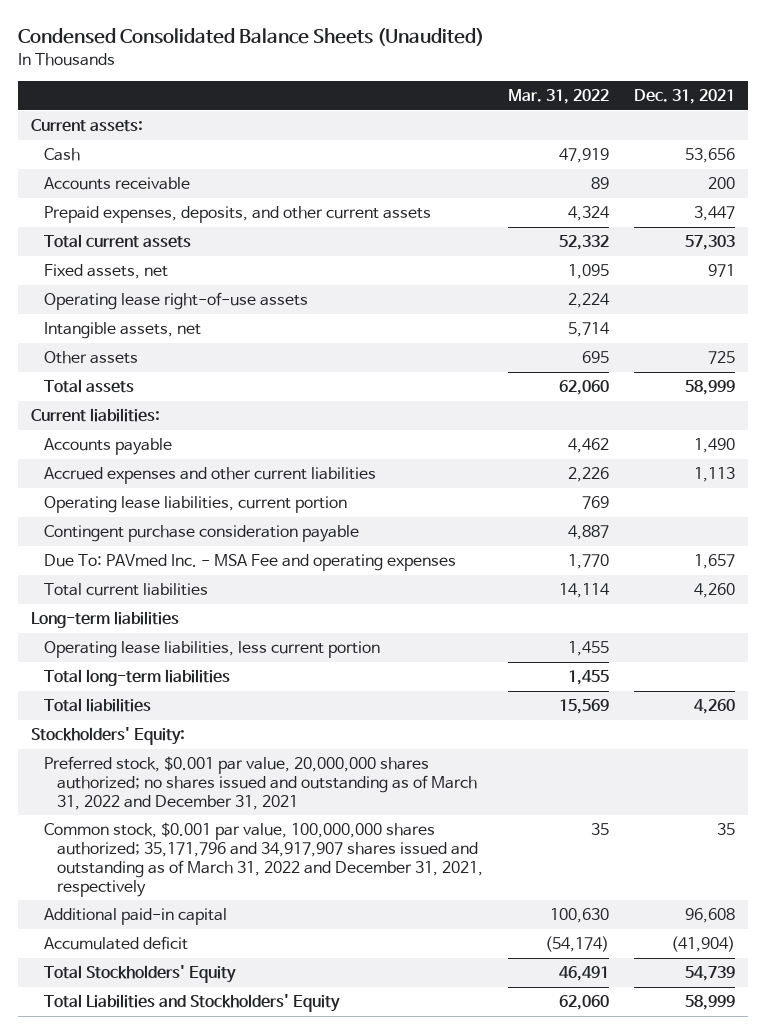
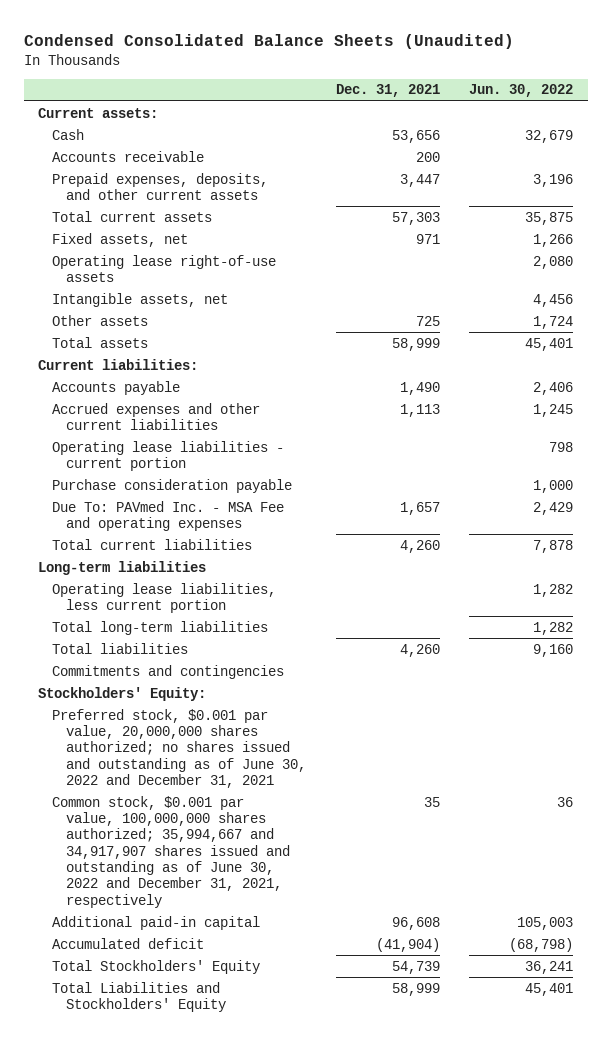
- | Mar. 31, 2022 | Dec. 31, 2021
+ | Dec. 31, 2021 | Jun. 30, 2022
- Operating lease liabilities, current portion | 769 |
- Contingent purchase consideration payable | 4,887 |
+ Operating lease liabilities - current portion | | 798
+ Purchase consideration payable | | 1,000
+ Commitments and contingencies
- Preferred stock, $0.001 par value, 20,000,000 shares authorized; no shares issued and outstanding as of March 31, 2022 and December 31, 2021
- Common stock, $0.001 par value, 100,000,000 shares authorized; 35,171,796 and 34,917,907 shares issued and outstanding as of March 31, 2022 and December 31, 2021, respectively | 35 | 35
+ Preferred stock, $0.001 par value, 20,000,000 shares authorized; no shares issued and outstanding as of June 30, 2022 and December 31, 2021
+ Common stock, $0.001 par value, 100,000,000 shares authorized; 35,994,667 and 34,917,907 shares issued and outstanding as of June 30, 2022 and December 31, 2021, respectively | 35 | 36

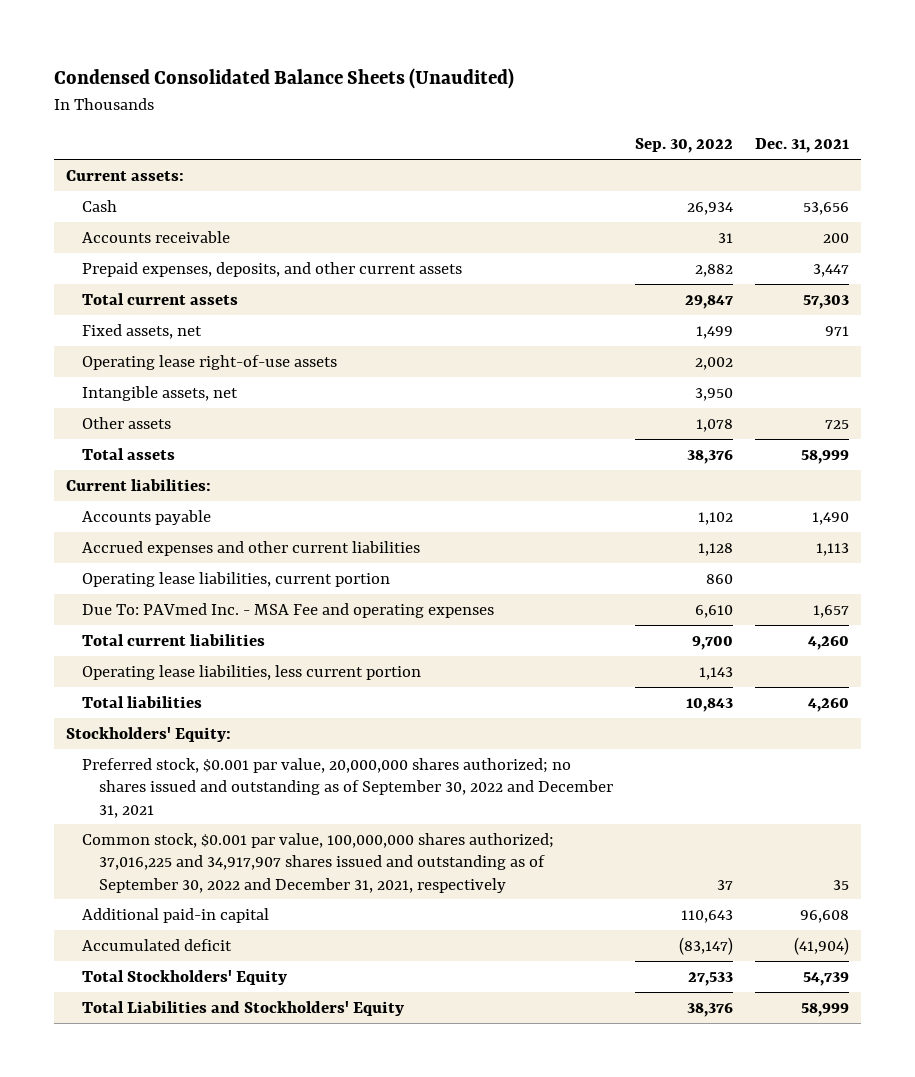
- | Dec. 31, 2021 | Jun. 30, 2022
+ | Sep. 30, 2022 | Dec. 31, 2021
- Operating lease liabilities - current portion | | 798
- Purchase consideration payable | | 1,000
+ Operating lease liabilities, current portion | 860 |
- Long-term liabilities
- Total long-term liabilities | | 1,282
- Commitments and contingencies
- Preferred stock, $0.001 par value, 20,000,000 shares authorized; no shares issued and outstanding as of June 30, 2022 and December 31, 2021
- Common stock, $0.001 par value, 100,000,000 shares authorized; 35,994,667 and 34,917,907 shares issued and outstanding as of June 30, 2022 and December 31, 2021, respectively | 35 | 36
+ Preferred stock, $0.001 par value, 20,000,000 shares authorized; no shares issued and outstanding as of September 30, 2022 and December 31, 2021
+ Common stock, $0.001 par value, 100,000,000 shares authorized; 37,016,225 and 34,917,907 shares issued and outstanding as of September 30, 2022 and December 31, 2021, respectively | 37 | 35

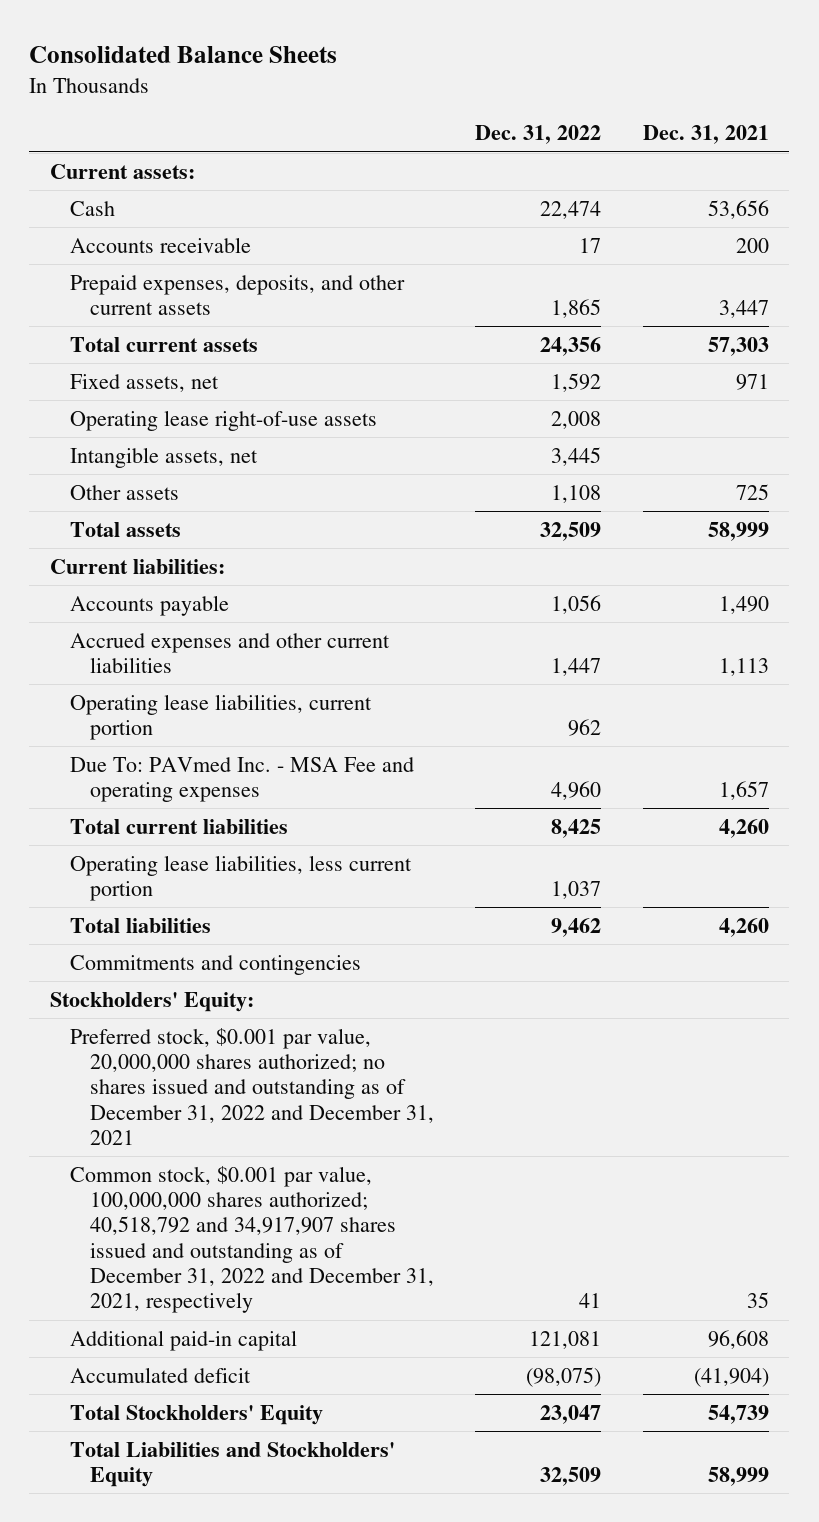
- Condensed Consolidated Balance Sheets (Unaudited)
+ Consolidated Balance Sheets
- | Sep. 30, 2022 | Dec. 31, 2021
+ | Dec. 31, 2022 | Dec. 31, 2021
+ Commitments and contingencies
- Preferred stock, $0.001 par value, 20,000,000 shares authorized; no shares issued and outstanding as of September 30, 2022 and December 31, 2021
- Common stock, $0.001 par value, 100,000,000 shares authorized; 37,016,225 and 34,917,907 shares issued and outstanding as of September 30, 2022 and December 31, 2021, respectively | 37 | 35
+ Preferred stock, $0.001 par value, 20,000,000 shares authorized; no shares issued and outstanding as of December 31, 2022 and December 31, 2021
+ Common stock, $0.001 par value, 100,000,000 shares authorized; 40,518,792 and 34,917,907 shares issued and outstanding as of December 31, 2022 and December 31, 2021, respectively | 41 | 35

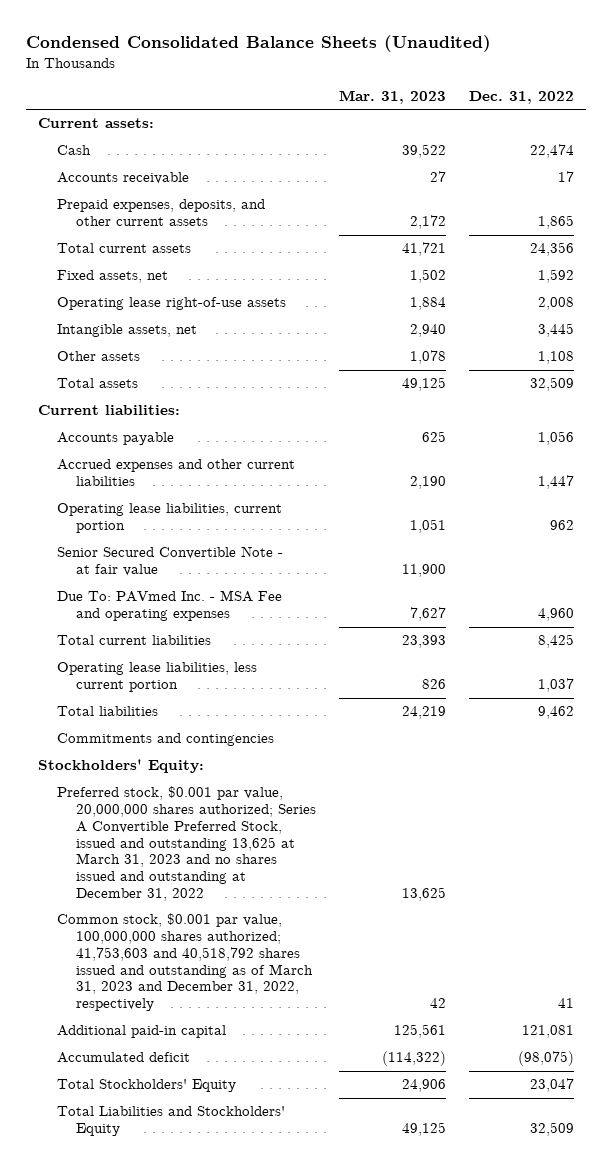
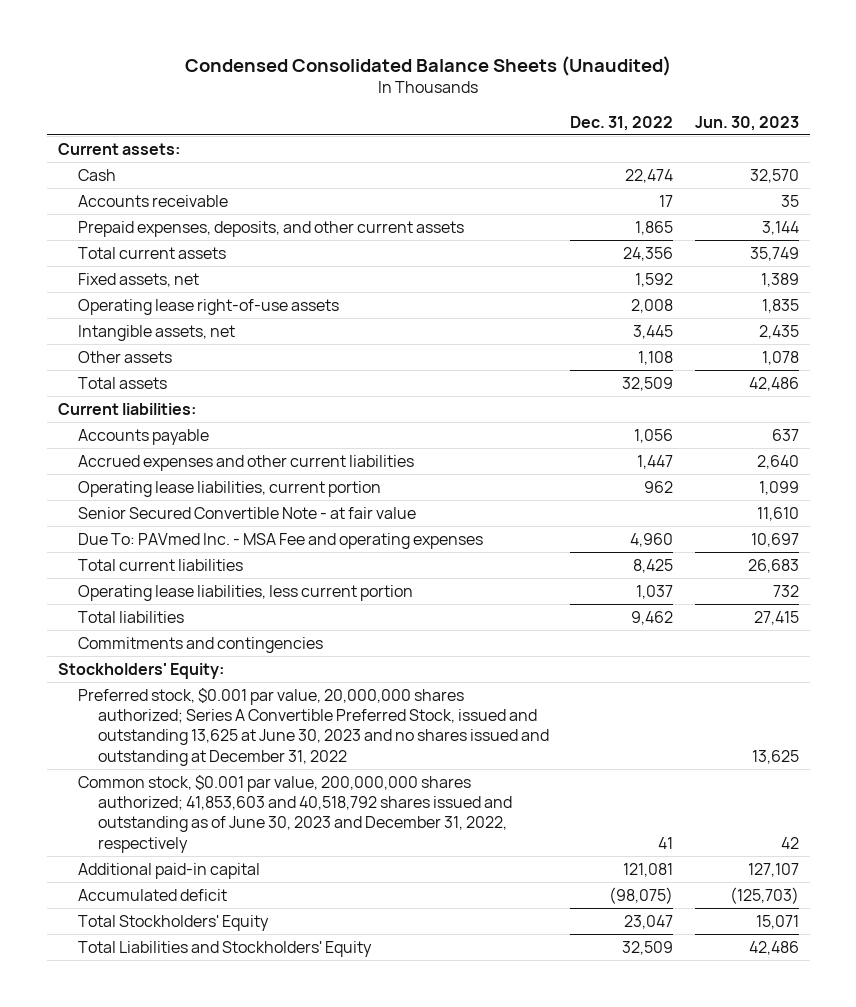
- | Mar. 31, 2023 | Dec. 31, 2022
+ | Dec. 31, 2022 | Jun. 30, 2023
- Preferred stock, $0.001 par value, 20,000,000 shares authorized; Series A Convertible Preferred Stock, issued and outstanding 13,625 at March 31, 2023 and no shares issued and outstanding at December 31, 2022 | 13,625 |
- Common stock, $0.001 par value, 100,000,000 shares authorized; 41,753,603 and 40,518,792 shares issued and outstanding as of March 31, 2023 and December 31, 2022, respectively | 42 | 41
+ Preferred stock, $0.001 par value, 20,000,000 shares authorized; Series A Convertible Preferred Stock, issued and outstanding 13,625 at June 30, 2023 and no shares issued and outstanding at December 31, 2022 | | 13,625
+ Common stock, $0.001 par value, 200,000,000 shares authorized; 41,853,603 and 40,518,792 shares issued and outstanding as of June 30, 2023 and December 31, 2022, respectively | 41 | 42

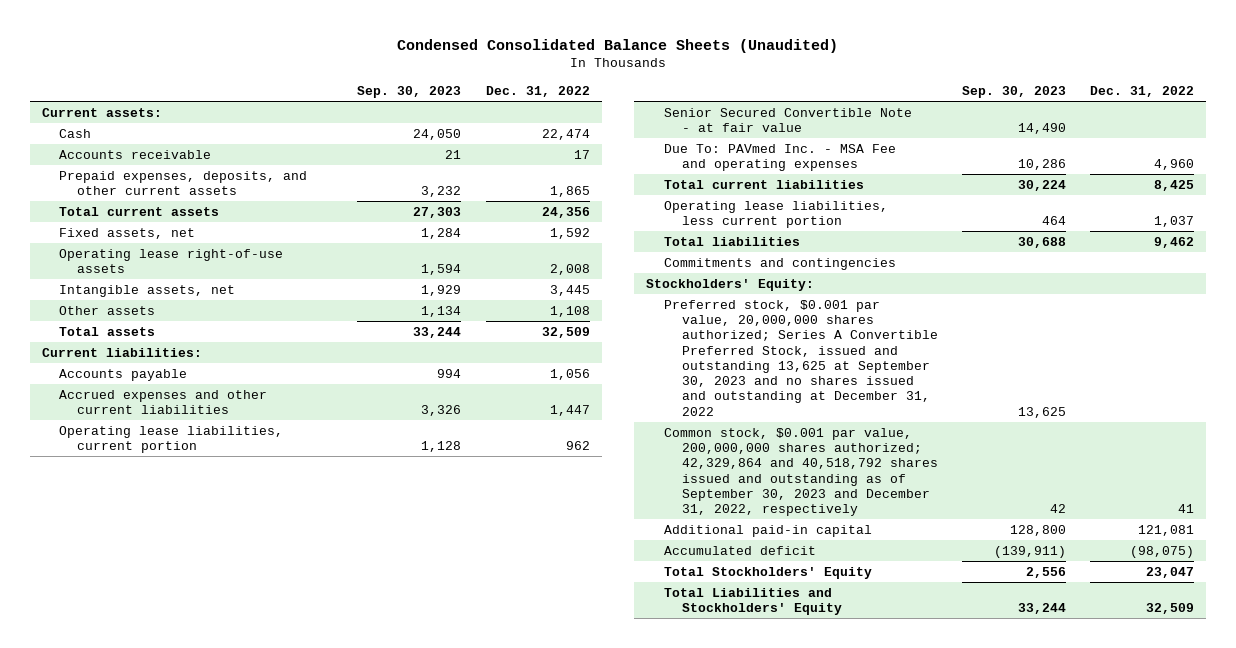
- | Dec. 31, 2022 | Jun. 30, 2023
+ | Sep. 30, 2023 | Dec. 31, 2022
- Preferred stock, $0.001 par value, 20,000,000 shares authorized; Series A Convertible Preferred Stock, issued and outstanding 13,625 at June 30, 2023 and no shares issued and outstanding at December 31, 2022 | | 13,625
- Common stock, $0.001 par value, 200,000,000 shares authorized; 41,853,603 and 40,518,792 shares issued and outstanding as of June 30, 2023 and December 31, 2022, respectively | 41 | 42
+ Preferred stock, $0.001 par value, 20,000,000 shares authorized; Series A Convertible Preferred Stock, issued and outstanding 13,625 at September 30, 2023 and no shares issued and outstanding at December 31, 2022 | 13,625 |
+ Common stock, $0.001 par value, 200,000,000 shares authorized; 42,329,864 and 40,518,792 shares issued and outstanding as of September 30, 2023 and December 31, 2022, respectively | 42 | 41

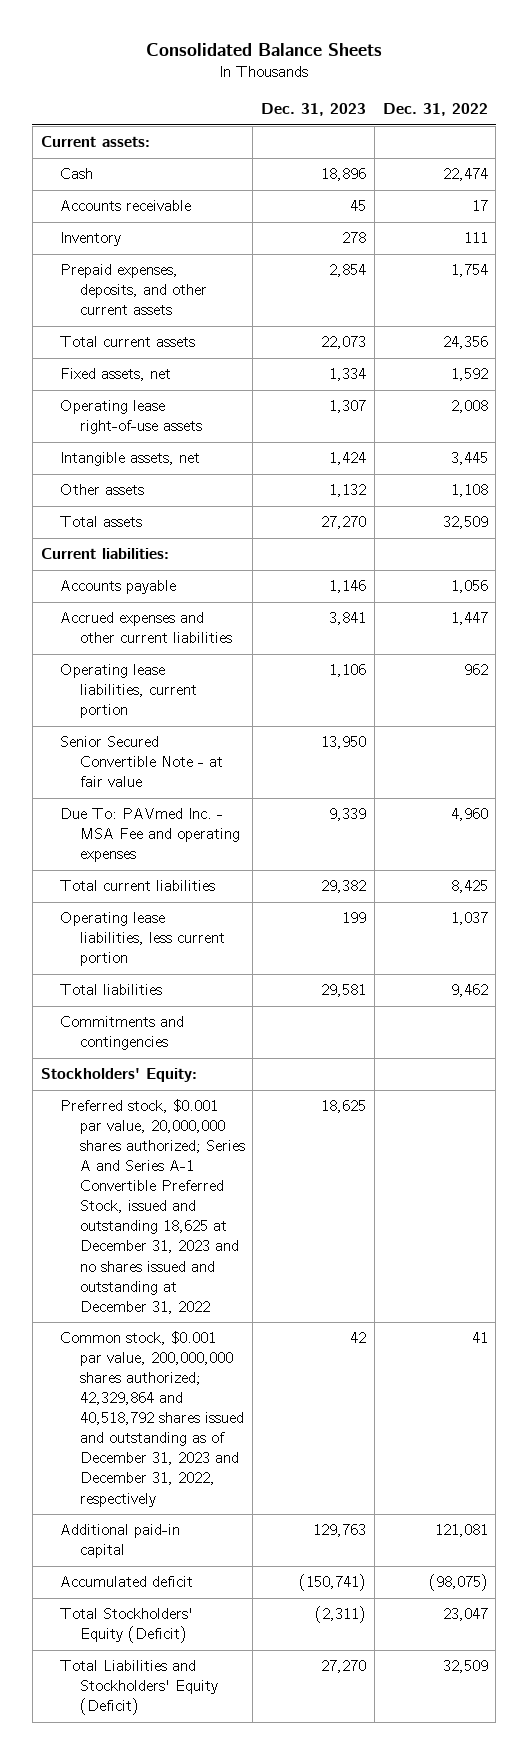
- Condensed Consolidated Balance Sheets (Unaudited)
+ Consolidated Balance Sheets
- | Sep. 30, 2023 | Dec. 31, 2022
+ | Dec. 31, 2023 | Dec. 31, 2022
- Prepaid expenses, deposits, and other current assets | 3,232 | 1,865
+ Inventory | 278 | 111
+ Prepaid expenses, deposits, and other current assets | 2,854 | 1,754
- Preferred stock, $0.001 par value, 20,000,000 shares authorized; Series A Convertible Preferred Stock, issued and outstanding 13,625 at September 30, 2023 and no shares issued and outstanding at December 31, 2022 | 13,625 |
- Common stock, $0.001 par value, 200,000,000 shares authorized; 42,329,864 and 40,518,792 shares issued and outstanding as of September 30, 2023 and December 31, 2022, respectively | 42 | 41
+ Preferred stock, $0.001 par value, 20,000,000 shares authorized; Series A and Series A-1 Convertible Preferred Stock, issued and outstanding 18,625 at December 31, 2023 and no shares issued and outstanding at December 31, 2022 | 18,625 |
+ Common stock, $0.001 par value, 200,000,000 shares authorized; 42,329,864 and 40,518,792 shares issued and outstanding as of December 31, 2023 and December 31, 2022, respectively | 42 | 41
- Total Stockholders' Equity | 2,556 | 23,047
- Total Liabilities and Stockholders' Equity | 33,244 | 32,509
+ Total Stockholders' Equity (Deficit) | (2,311) | 23,047
+ Total Liabilities and Stockholders' Equity (Deficit) | 27,270 | 32,509

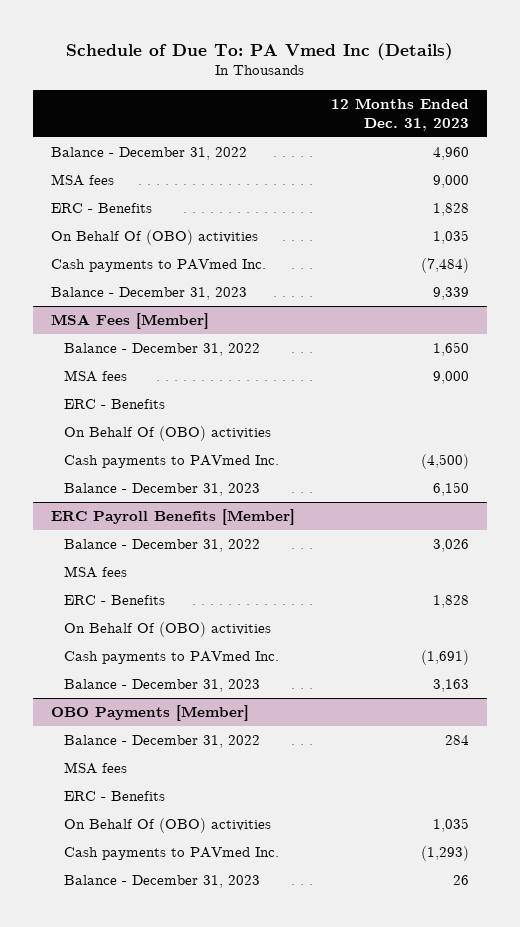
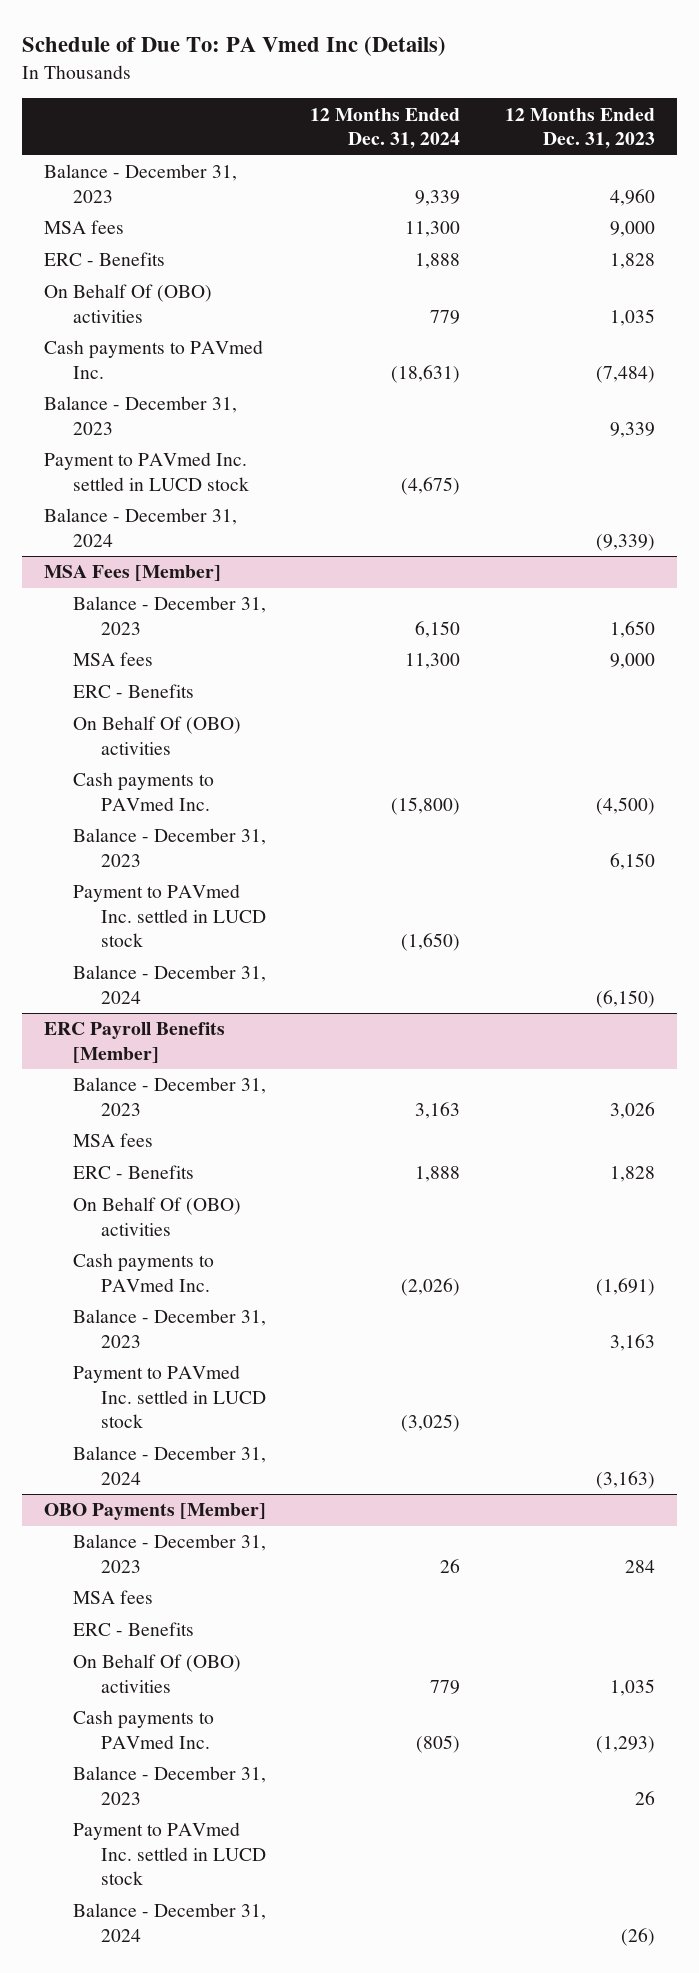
- | 12 Months Ended Dec. 31, 2023
+ | 12 Months Ended Dec. 31, 2024 | 12 Months Ended Dec. 31, 2023
- Balance - December 31, 2022 | 4,960
+ Balance - December 31, 2023 | 9,339 | 4,960
+ Payment to PAVmed Inc. settled in LUCD stock | (4,675) |
+ Balance - December 31, 2024 | | (9,339)
@ MSA Fees [Member]
- Balance - December 31, 2022 | 1,650
+ Balance - December 31, 2023 | 6,150 | 1,650
+ Payment to PAVmed Inc. settled in LUCD stock | (1,650) |
+ Balance - December 31, 2024 | | (6,150)
@ ERC Payroll Benefits [Member]
- Balance - December 31, 2022 | 3,026
+ Balance - December 31, 2023 | 3,163 | 3,026
+ Payment to PAVmed Inc. settled in LUCD stock | (3,025) |
+ Balance - December 31, 2024 | | (3,163)
@ OBO Payments [Member]
- Balance - December 31, 2022 | 284
+ Balance - December 31, 2023 | 26 | 284
+ Payment to PAVmed Inc. settled in LUCD stock
+ Balance - December 31, 2024 | | (26)

